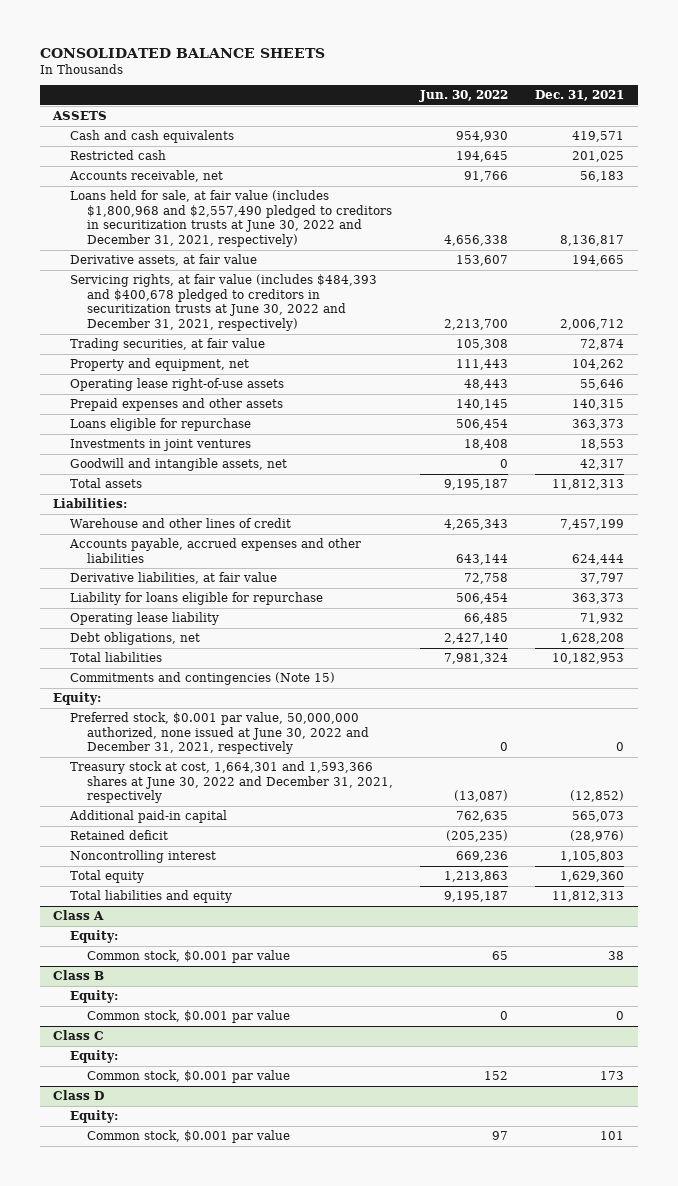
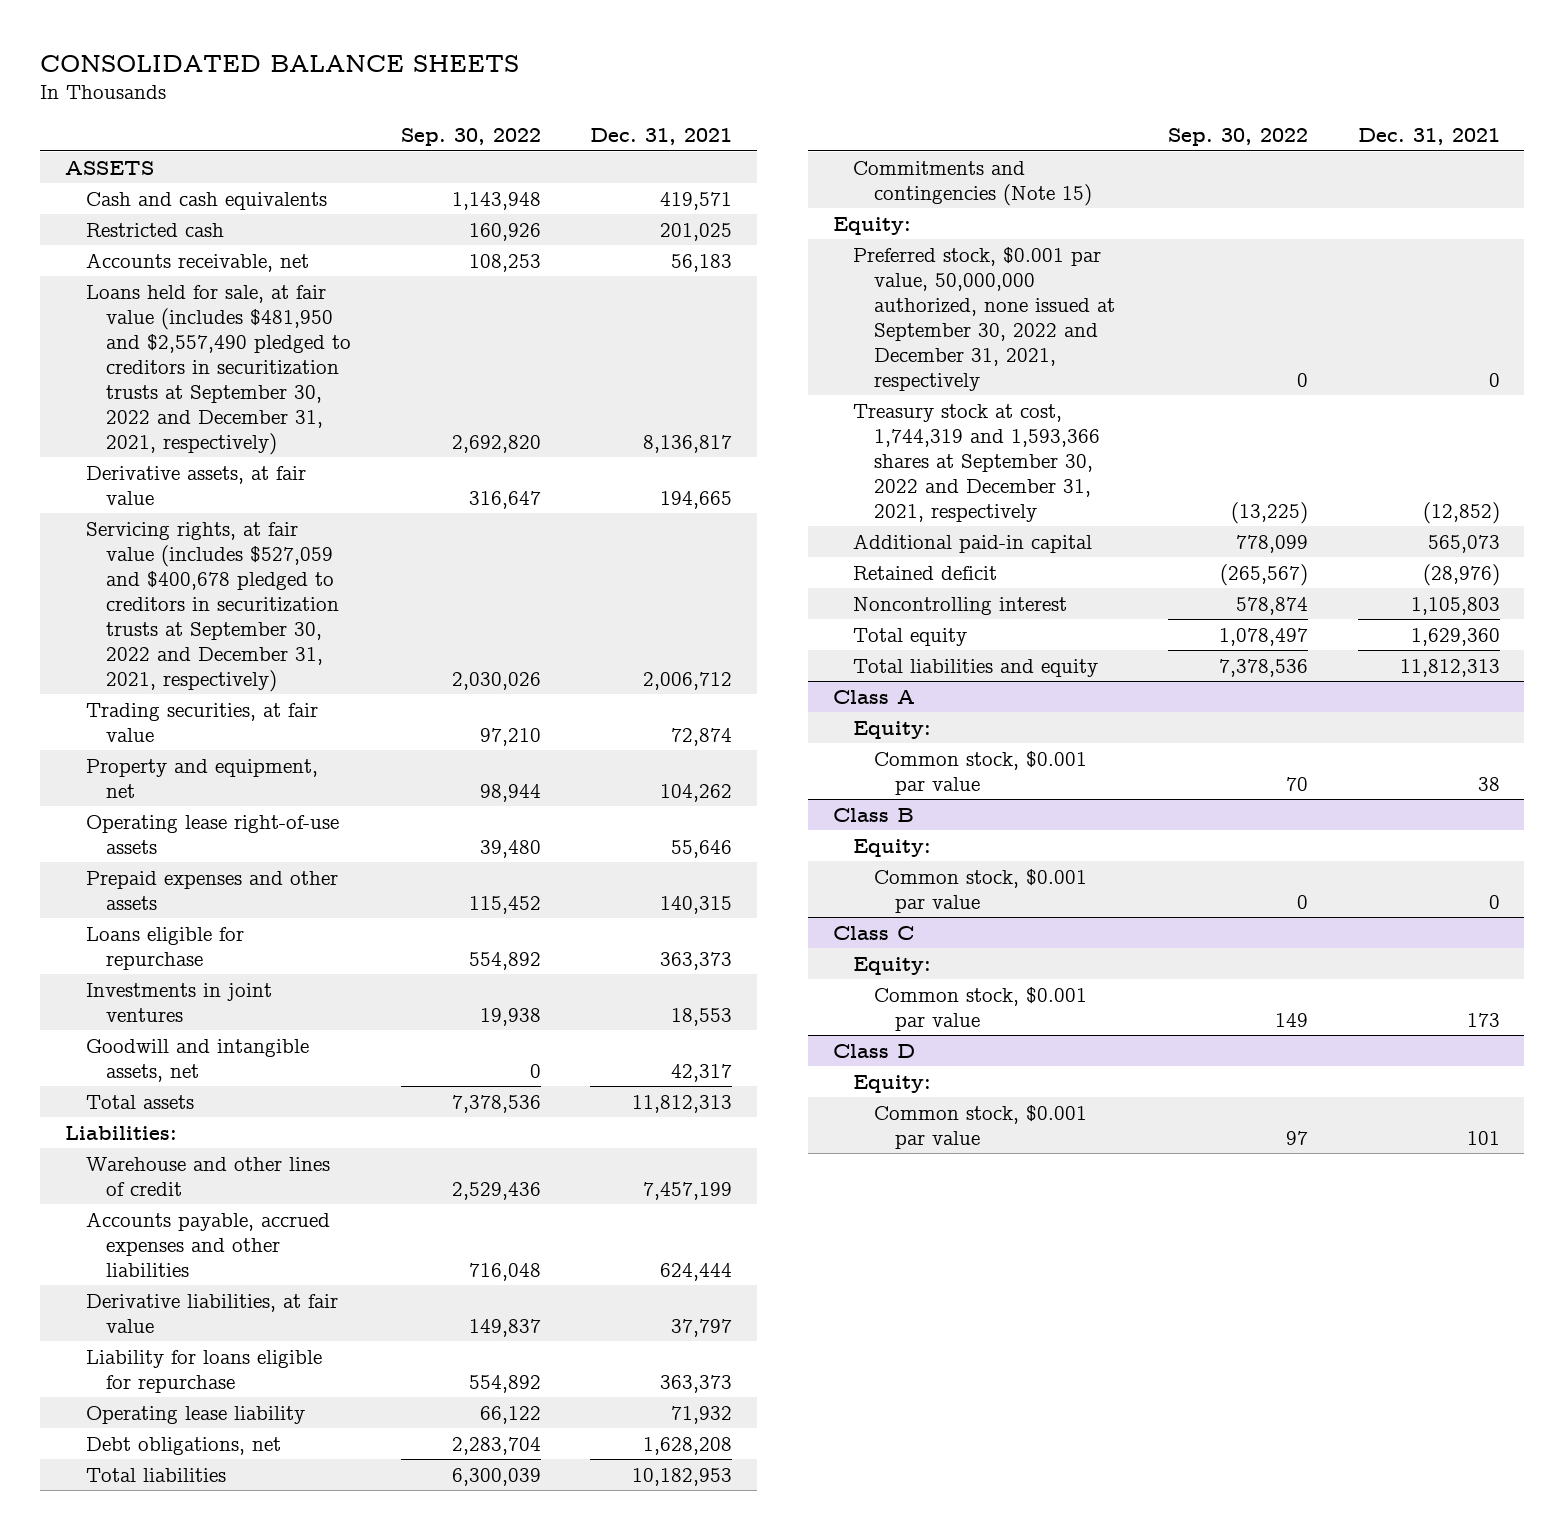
- | Jun. 30, 2022 | Dec. 31, 2021
+ | Sep. 30, 2022 | Dec. 31, 2021
- Loans held for sale, at fair value (includes $1,800,968 and $2,557,490 pledged to creditors in securitization trusts at June 30, 2022 and December 31, 2021, respectively) | 4,656,338 | 8,136,817
+ Loans held for sale, at fair value (includes $481,950 and $2,557,490 pledged to creditors in securitization trusts at September 30, 2022 and December 31, 2021, respectively) | 2,692,820 | 8,136,817
- Servicing rights, at fair value (includes $484,393 and $400,678 pledged to creditors in securitization trusts at June 30, 2022 and December 31, 2021, respectively) | 2,213,700 | 2,006,712
+ Servicing rights, at fair value (includes $527,059 and $400,678 pledged to creditors in securitization trusts at September 30, 2022 and December 31, 2021, respectively) | 2,030,026 | 2,006,712
- Preferred stock, $0.001 par value, 50,000,000 authorized, none issued at June 30, 2022 and December 31, 2021, respectively | 0 | 0
- Treasury stock at cost, 1,664,301 and 1,593,366 shares at June 30, 2022 and December 31, 2021, respectively | (13,087) | (12,852)
+ Preferred stock, $0.001 par value, 50,000,000 authorized, none issued at September 30, 2022 and December 31, 2021, respectively | 0 | 0
+ Treasury stock at cost, 1,744,319 and 1,593,366 shares at September 30, 2022 and December 31, 2021, respectively | (13,225) | (12,852)

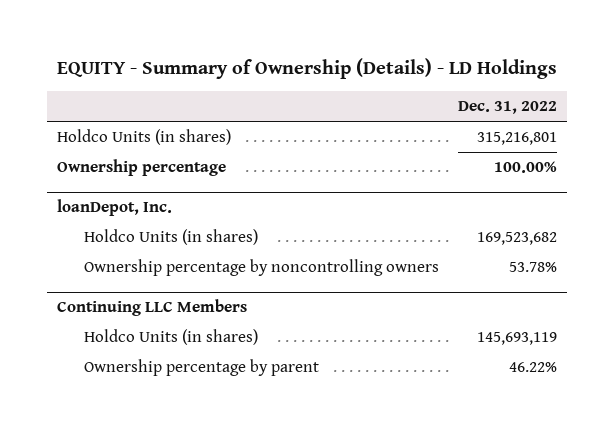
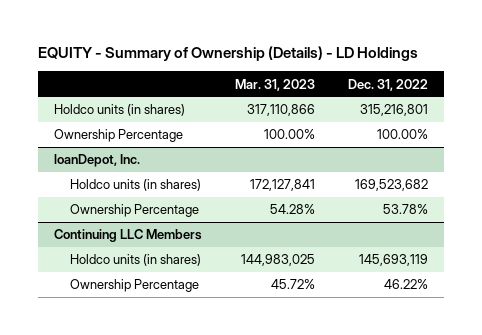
- | Dec. 31, 2022
+ | Mar. 31, 2023 | Dec. 31, 2022
- Holdco Units (in shares) | 315,216,801
- Ownership percentage | 100.00%
+ Holdco units (in shares) | 317,110,866 | 315,216,801
+ Ownership Percentage | 100.00% | 100.00%
@ loanDepot, Inc.
- Holdco Units (in shares) | 169,523,682
- Ownership percentage by noncontrolling owners | 53.78%
+ Holdco units (in shares) | 172,127,841 | 169,523,682
+ Ownership Percentage | 54.28% | 53.78%
@ Continuing LLC Members
- Holdco Units (in shares) | 145,693,119
- Ownership percentage by parent | 46.22%
+ Holdco units (in shares) | 144,983,025 | 145,693,119
+ Ownership Percentage | 45.72% | 46.22%

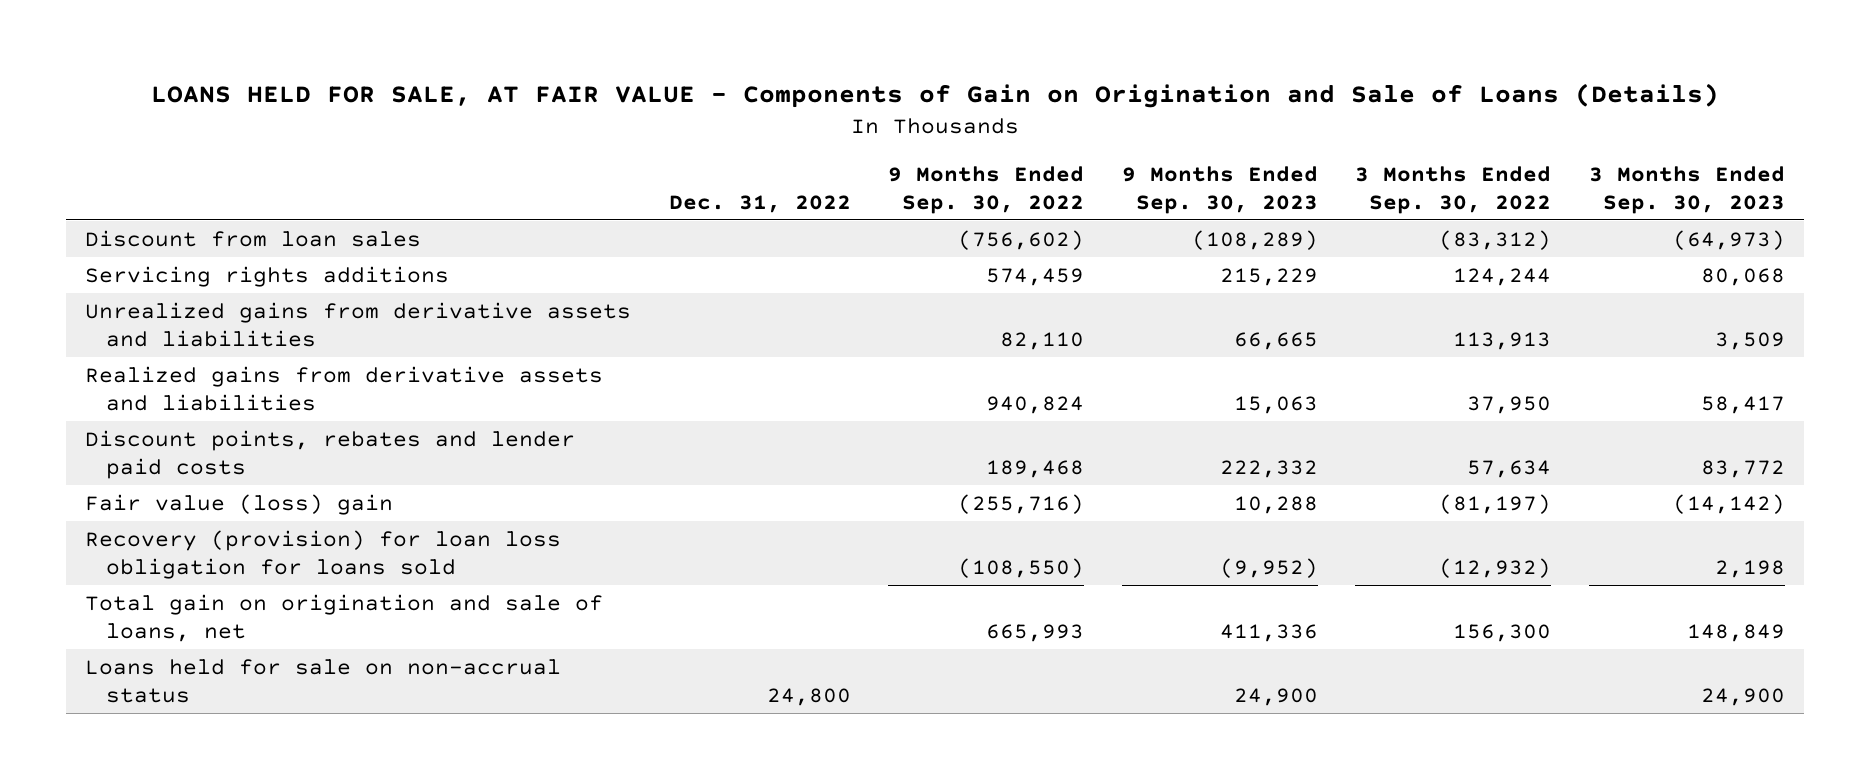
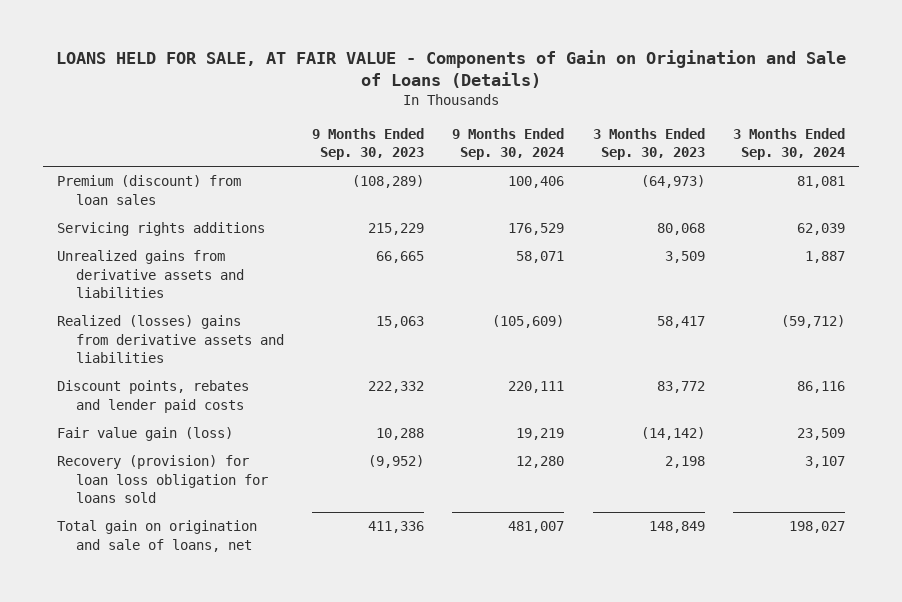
- | Dec. 31, 2022 | 9 Months Ended Sep. 30, 2022 | 9 Months Ended Sep. 30, 2023 | 3 Months Ended Sep. 30, 2022 | 3 Months Ended Sep. 30, 2023
+ | 9 Months Ended Sep. 30, 2023 | 9 Months Ended Sep. 30, 2024 | 3 Months Ended Sep. 30, 2023 | 3 Months Ended Sep. 30, 2024
- Discount from loan sales | | (756,602) | (108,289) | (83,312) | (64,973)
+ Premium (discount) from loan sales | (108,289) | 100,406 | (64,973) | 81,081
- Realized gains from derivative assets and liabilities | | 940,824 | 15,063 | 37,950 | 58,417
+ Realized (losses) gains from derivative assets and liabilities | 15,063 | (105,609) | 58,417 | (59,712)
- Fair value (loss) gain | | (255,716) | 10,288 | (81,197) | (14,142)
+ Fair value gain (loss) | 10,288 | 19,219 | (14,142) | 23,509
- Loans held for sale on non-accrual status | 24,800 | | 24,900 | | 24,900

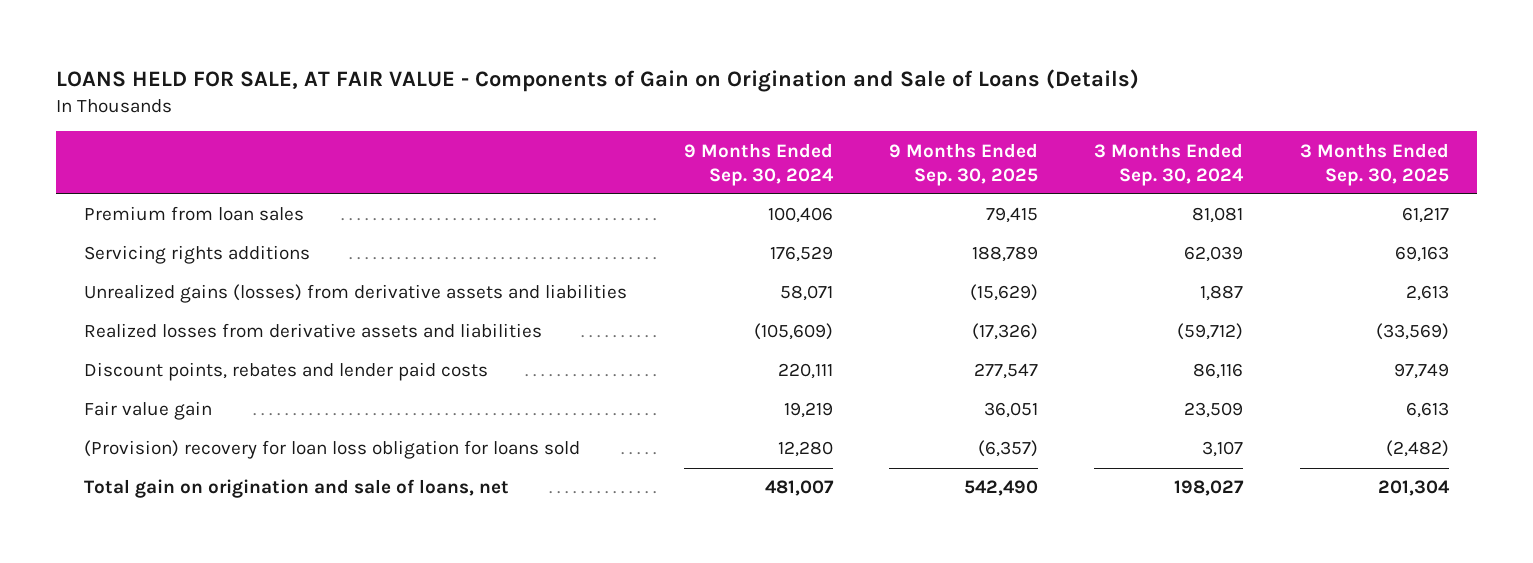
- | 9 Months Ended Sep. 30, 2023 | 9 Months Ended Sep. 30, 2024 | 3 Months Ended Sep. 30, 2023 | 3 Months Ended Sep. 30, 2024
+ | 9 Months Ended Sep. 30, 2024 | 9 Months Ended Sep. 30, 2025 | 3 Months Ended Sep. 30, 2024 | 3 Months Ended Sep. 30, 2025
- Premium (discount) from loan sales | (108,289) | 100,406 | (64,973) | 81,081
+ Premium from loan sales | 100,406 | 79,415 | 81,081 | 61,217
- Unrealized gains from derivative assets and liabilities | 66,665 | 58,071 | 3,509 | 1,887
- Realized (losses) gains from derivative assets and liabilities | 15,063 | (105,609) | 58,417 | (59,712)
+ Unrealized gains (losses) from derivative assets and liabilities | 58,071 | (15,629) | 1,887 | 2,613
+ Realized losses from derivative assets and liabilities | (105,609) | (17,326) | (59,712) | (33,569)
- Fair value gain (loss) | 10,288 | 19,219 | (14,142) | 23,509
- Recovery (provision) for loan loss obligation for loans sold | (9,952) | 12,280 | 2,198 | 3,107
+ Fair value gain | 19,219 | 36,051 | 23,509 | 6,613
+ (Provision) recovery for loan loss obligation for loans sold | 12,280 | (6,357) | 3,107 | (2,482)

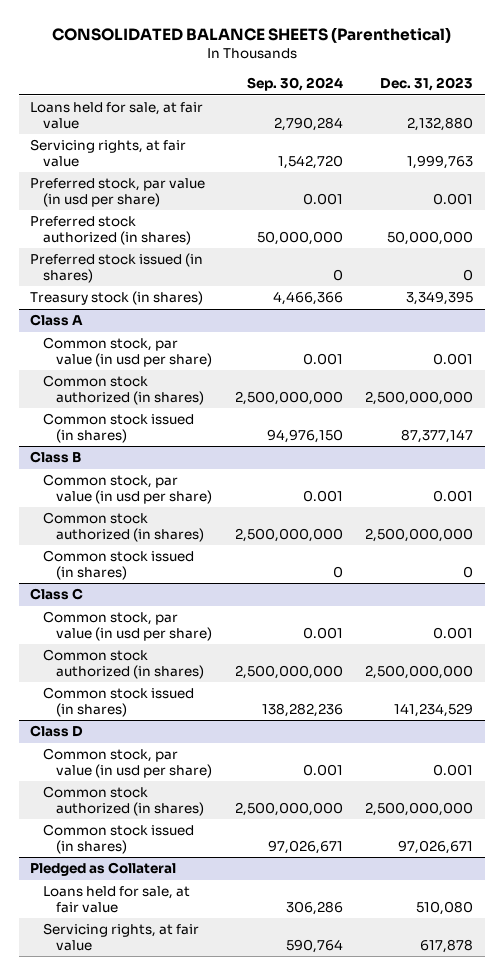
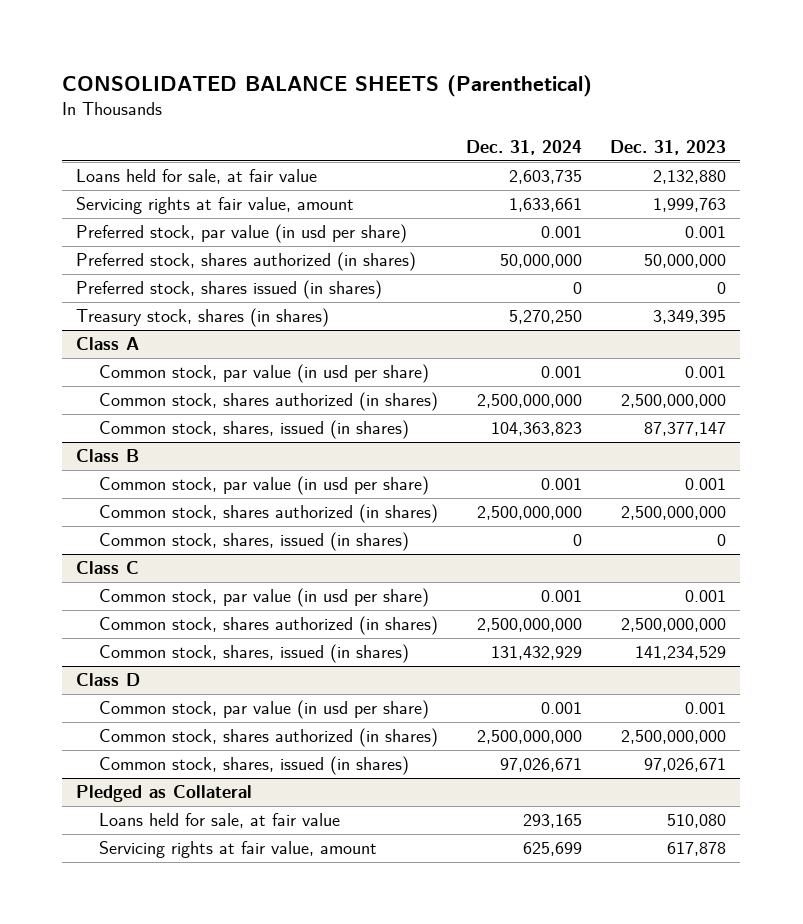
- | Sep. 30, 2024 | Dec. 31, 2023
+ | Dec. 31, 2024 | Dec. 31, 2023
- Servicing rights, at fair value | 1,542,720 | 1,999,763
+ Servicing rights at fair value, amount | 1,633,661 | 1,999,763
- Preferred stock authorized (in shares) | 50,000,000 | 50,000,000
- Preferred stock issued (in shares) | 0 | 0
- Treasury stock (in shares) | 4,466,366 | 3,349,395
+ Preferred stock, shares authorized (in shares) | 50,000,000 | 50,000,000
+ Preferred stock, shares issued (in shares) | 0 | 0
+ Treasury stock, shares (in shares) | 5,270,250 | 3,349,395
@ Class A
- Common stock authorized (in shares) | 2,500,000,000 | 2,500,000,000
- Common stock issued (in shares) | 94,976,150 | 87,377,147
+ Common stock, shares authorized (in shares) | 2,500,000,000 | 2,500,000,000
+ Common stock, shares, issued (in shares) | 104,363,823 | 87,377,147
@ Class B
- Common stock authorized (in shares) | 2,500,000,000 | 2,500,000,000
- Common stock issued (in shares) | 0 | 0
+ Common stock, shares authorized (in shares) | 2,500,000,000 | 2,500,000,000
+ Common stock, shares, issued (in shares) | 0 | 0
@ Class C
- Common stock authorized (in shares) | 2,500,000,000 | 2,500,000,000
- Common stock issued (in shares) | 138,282,236 | 141,234,529
+ Common stock, shares authorized (in shares) | 2,500,000,000 | 2,500,000,000
+ Common stock, shares, issued (in shares) | 131,432,929 | 141,234,529
@ Class D
- Common stock authorized (in shares) | 2,500,000,000 | 2,500,000,000
- Common stock issued (in shares) | 97,026,671 | 97,026,671
+ Common stock, shares authorized (in shares) | 2,500,000,000 | 2,500,000,000
+ Common stock, shares, issued (in shares) | 97,026,671 | 97,026,671
@ Pledged as Collateral
- Servicing rights, at fair value | 590,764 | 617,878
+ Servicing rights at fair value, amount | 625,699 | 617,878

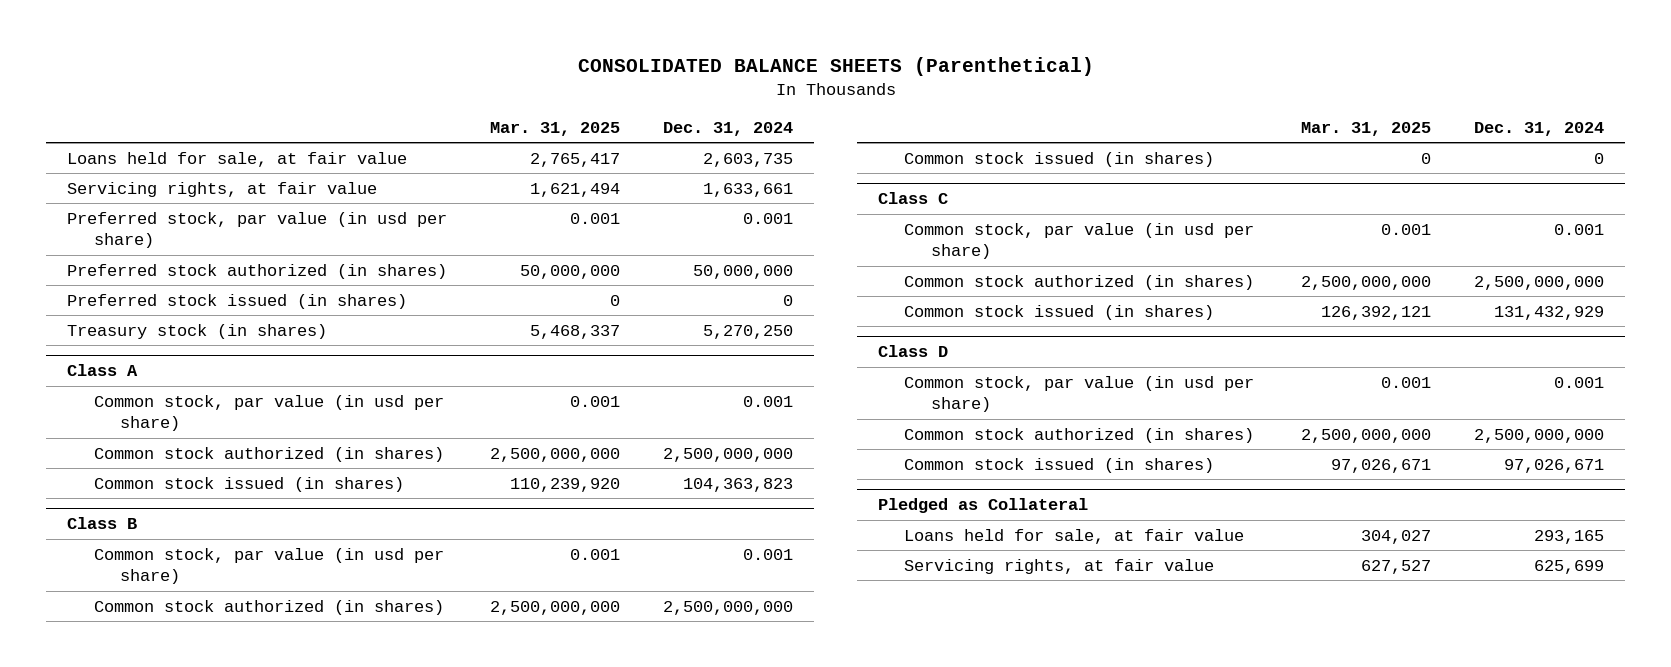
- | Dec. 31, 2024 | Dec. 31, 2023
+ | Mar. 31, 2025 | Dec. 31, 2024
- Servicing rights at fair value, amount | 1,633,661 | 1,999,763
+ Servicing rights, at fair value | 1,621,494 | 1,633,661
- Preferred stock, shares authorized (in shares) | 50,000,000 | 50,000,000
- Preferred stock, shares issued (in shares) | 0 | 0
- Treasury stock, shares (in shares) | 5,270,250 | 3,349,395
+ Preferred stock authorized (in shares) | 50,000,000 | 50,000,000
+ Preferred stock issued (in shares) | 0 | 0
+ Treasury stock (in shares) | 5,468,337 | 5,270,250
@ Class A
- Common stock, shares authorized (in shares) | 2,500,000,000 | 2,500,000,000
- Common stock, shares, issued (in shares) | 104,363,823 | 87,377,147
+ Common stock authorized (in shares) | 2,500,000,000 | 2,500,000,000
+ Common stock issued (in shares) | 110,239,920 | 104,363,823
@ Class B
- Common stock, shares authorized (in shares) | 2,500,000,000 | 2,500,000,000
- Common stock, shares, issued (in shares) | 0 | 0
+ Common stock authorized (in shares) | 2,500,000,000 | 2,500,000,000
+ Common stock issued (in shares) | 0 | 0
@ Class C
- Common stock, shares authorized (in shares) | 2,500,000,000 | 2,500,000,000
- Common stock, shares, issued (in shares) | 131,432,929 | 141,234,529
+ Common stock authorized (in shares) | 2,500,000,000 | 2,500,000,000
+ Common stock issued (in shares) | 126,392,121 | 131,432,929
@ Class D
- Common stock, shares authorized (in shares) | 2,500,000,000 | 2,500,000,000
- Common stock, shares, issued (in shares) | 97,026,671 | 97,026,671
+ Common stock authorized (in shares) | 2,500,000,000 | 2,500,000,000
+ Common stock issued (in shares) | 97,026,671 | 97,026,671
@ Pledged as Collateral
- Servicing rights at fair value, amount | 625,699 | 617,878
+ Servicing rights, at fair value | 627,527 | 625,699

